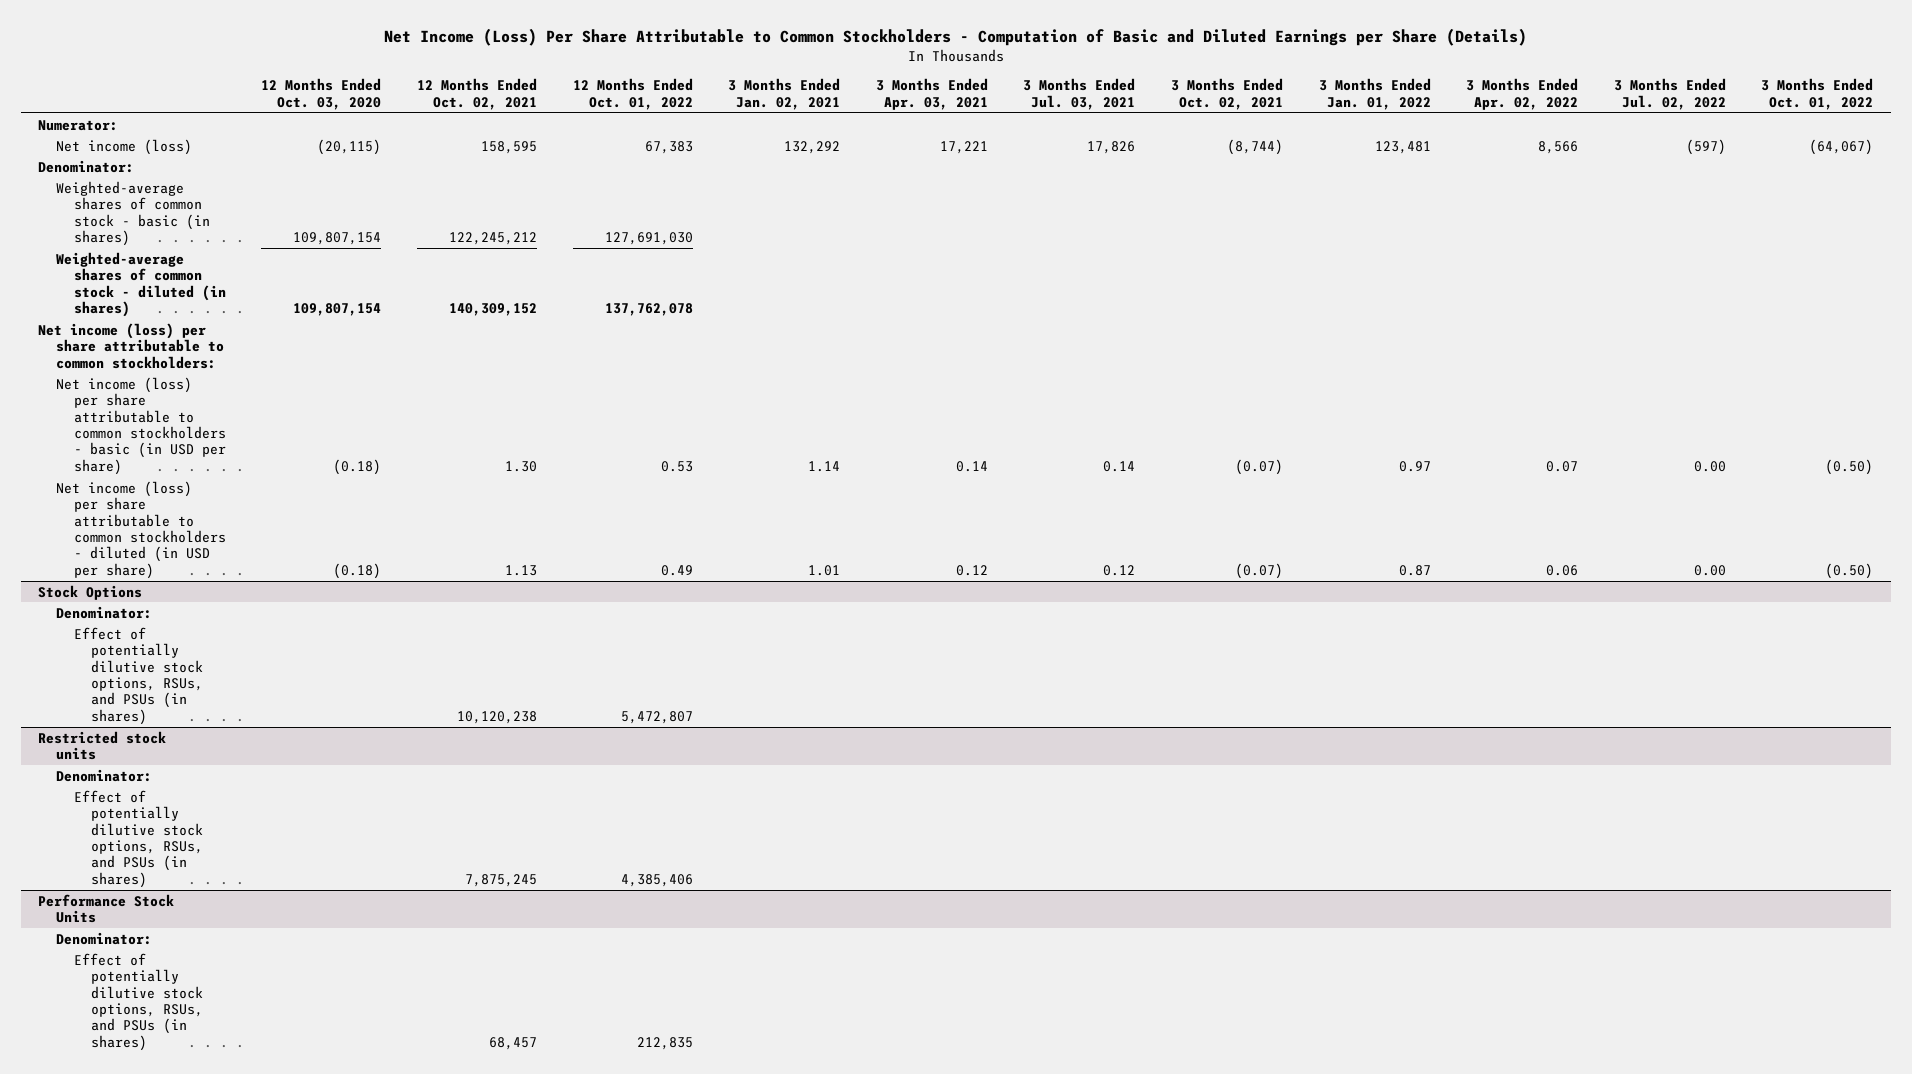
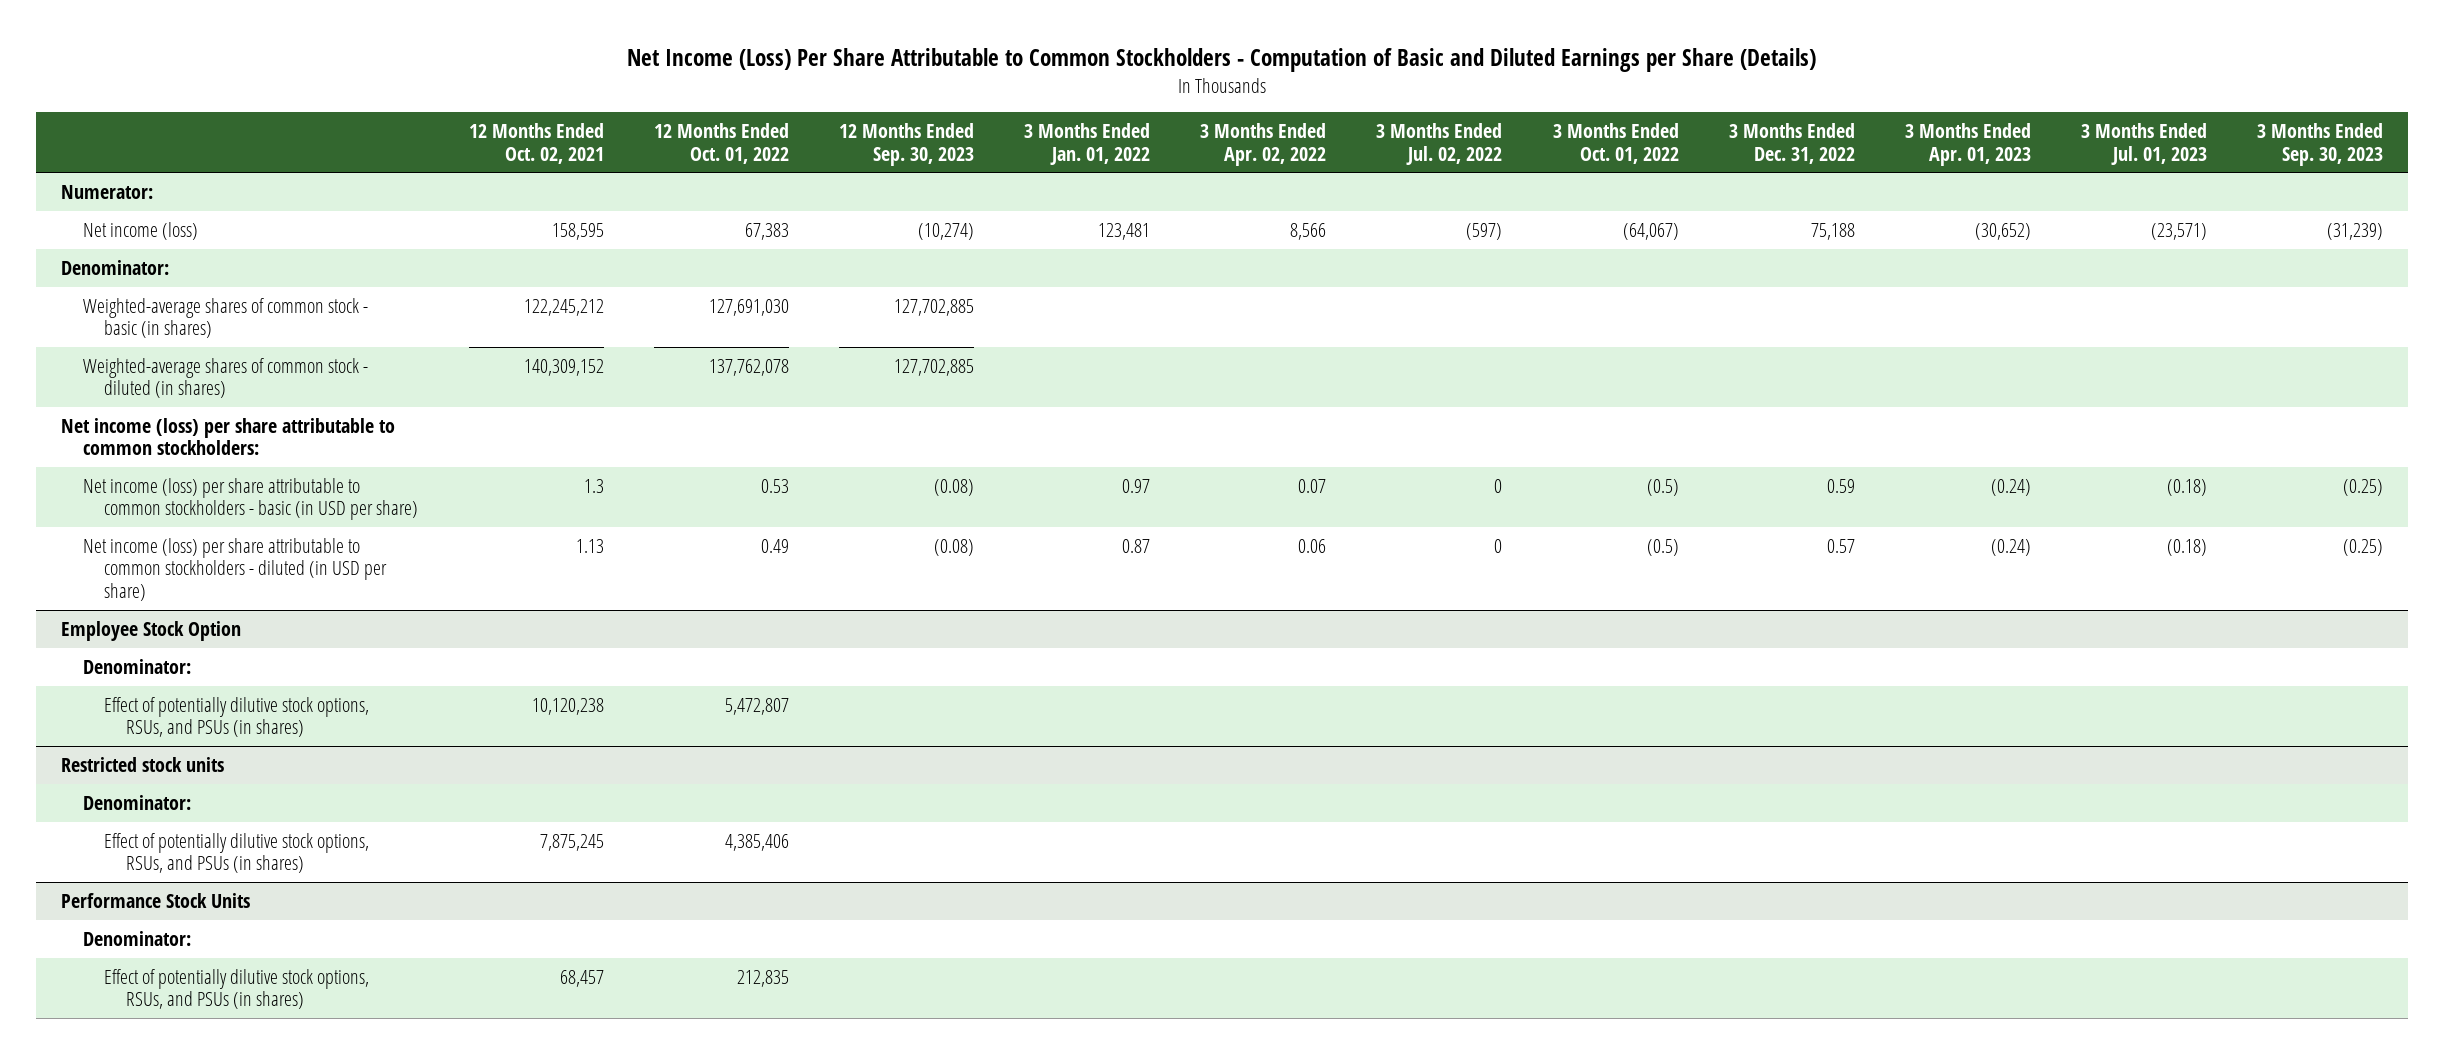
- | 12 Months Ended Oct. 03, 2020 | 12 Months Ended Oct. 02, 2021 | 12 Months Ended Oct. 01, 2022 | 3 Months Ended Jan. 02, 2021 | 3 Months Ended Apr. 03, 2021 | 3 Months Ended Jul. 03, 2021 | 3 Months Ended Oct. 02, 2021 | 3 Months Ended Jan. 01, 2022 | 3 Months Ended Apr. 02, 2022 | 3 Months Ended Jul. 02, 2022 | 3 Months Ended Oct. 01, 2022
+ | 12 Months Ended Oct. 02, 2021 | 12 Months Ended Oct. 01, 2022 | 12 Months Ended Sep. 30, 2023 | 3 Months Ended Jan. 01, 2022 | 3 Months Ended Apr. 02, 2022 | 3 Months Ended Jul. 02, 2022 | 3 Months Ended Oct. 01, 2022 | 3 Months Ended Dec. 31, 2022 | 3 Months Ended Apr. 01, 2023 | 3 Months Ended Jul. 01, 2023 | 3 Months Ended Sep. 30, 2023
- Net income (loss) per share attributable to common stockholders - basic (in USD per share) | (0.18) | 1.30 | 0.53 | 1.14 | 0.14 | 0.14 | (0.07) | 0.97 | 0.07 | 0.00 | (0.50)
- Net income (loss) per share attributable to common stockholders - diluted (in USD per share) | (0.18) | 1.13 | 0.49 | 1.01 | 0.12 | 0.12 | (0.07) | 0.87 | 0.06 | 0.00 | (0.50)
- Stock Options
+ Net income (loss) per share attributable to common stockholders - basic (in USD per share) | 1.3 | 0.53 | (0.08) | 0.97 | 0.07 | 0 | (0.5) | 0.59 | (0.24) | (0.18) | (0.25)
+ Net income (loss) per share attributable to common stockholders - diluted (in USD per share) | 1.13 | 0.49 | (0.08) | 0.87 | 0.06 | 0 | (0.5) | 0.57 | (0.24) | (0.18) | (0.25)
+ Employee Stock Option

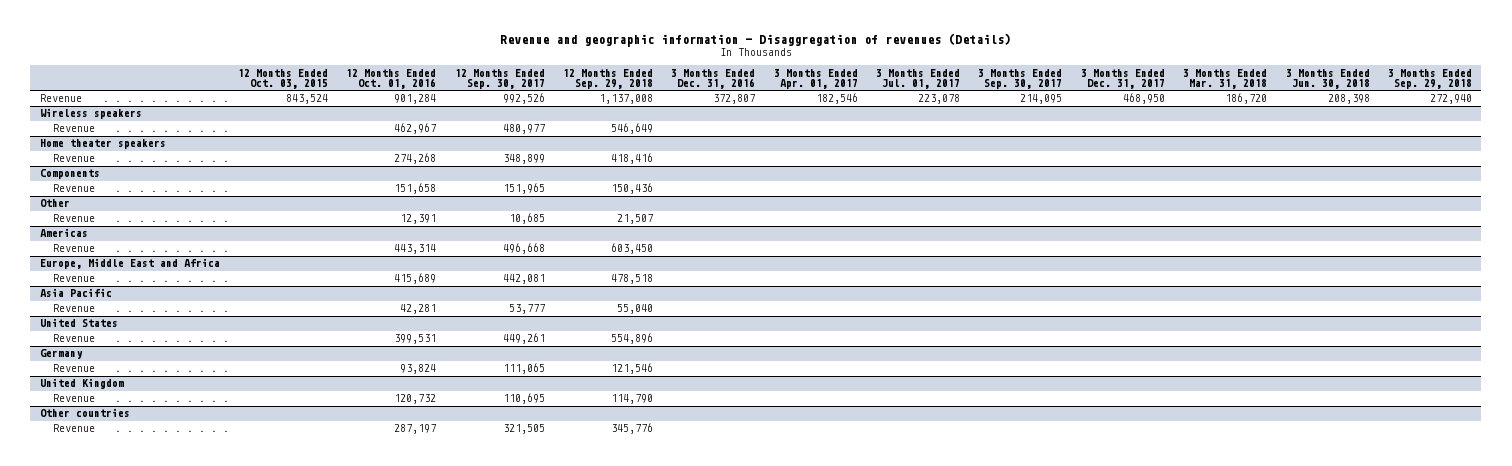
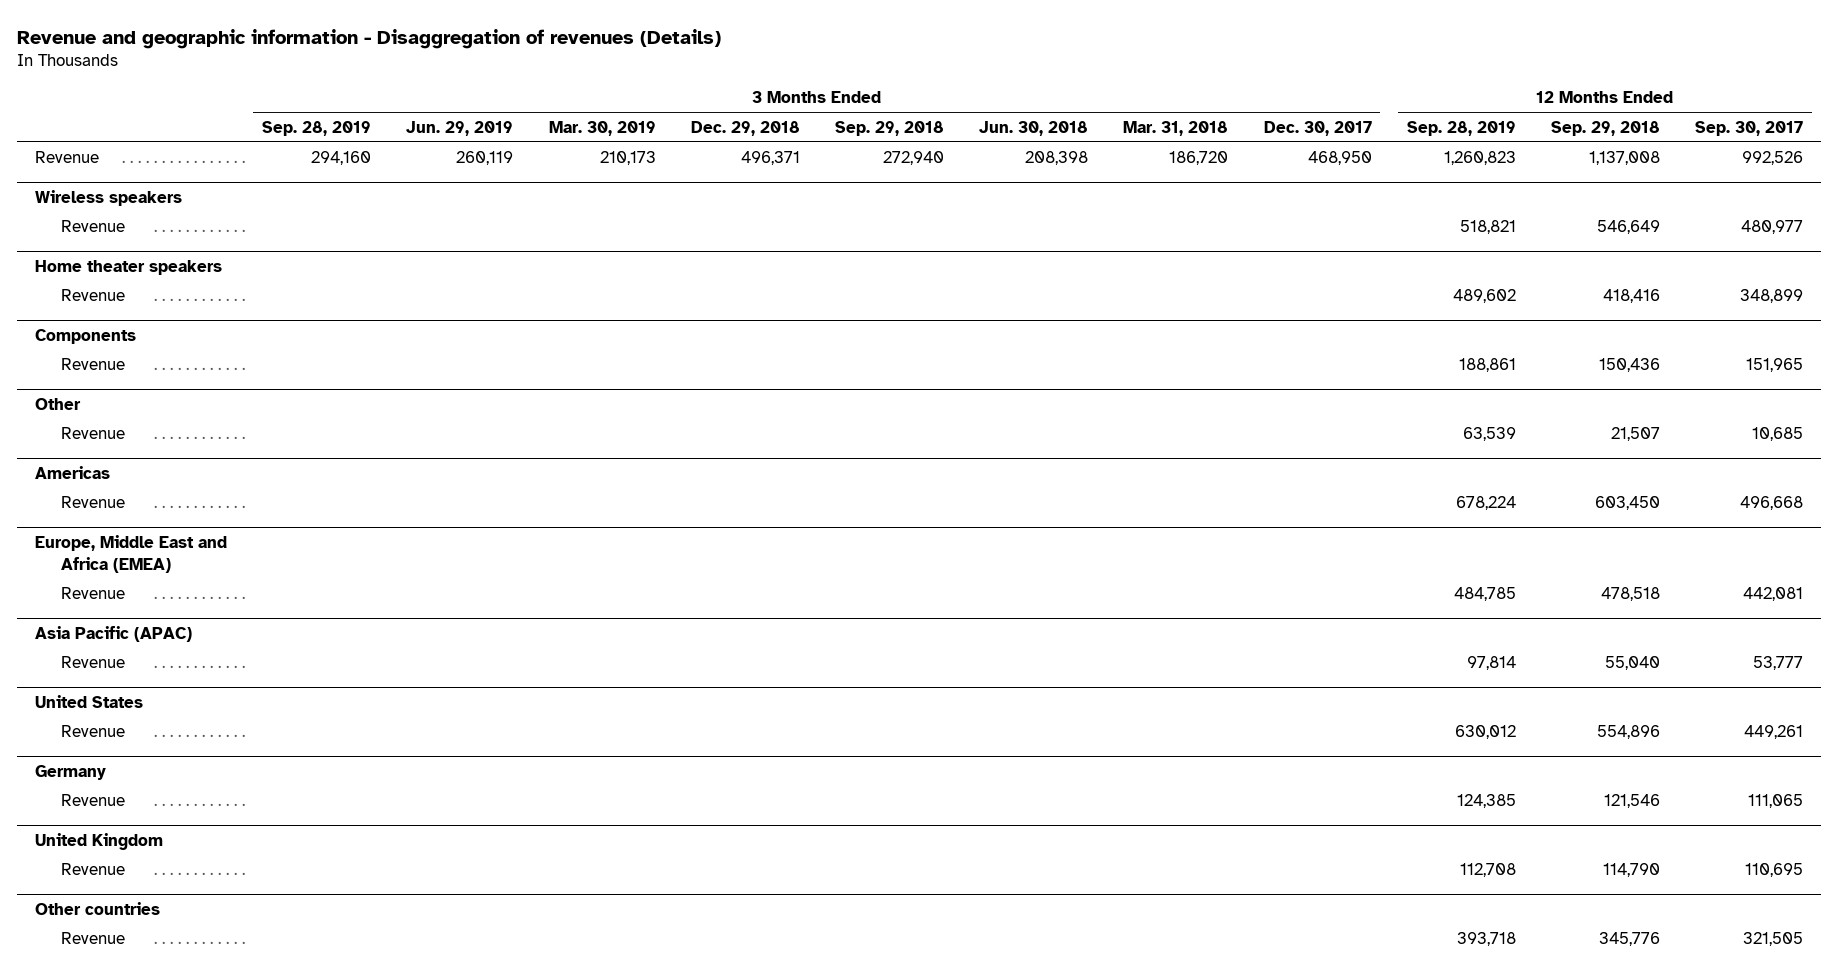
- | 12 Months Ended Oct. 03, 2015 | 12 Months Ended Oct. 01, 2016 | 12 Months Ended Sep. 30, 2017 | 12 Months Ended Sep. 29, 2018 | 3 Months Ended Dec. 31, 2016 | 3 Months Ended Apr. 01, 2017 | 3 Months Ended Jul. 01, 2017 | 3 Months Ended Sep. 30, 2017 | 3 Months Ended Dec. 31, 2017 | 3 Months Ended Mar. 31, 2018 | 3 Months Ended Jun. 30, 2018 | 3 Months Ended Sep. 29, 2018
+ | 3 Months Ended Sep. 28, 2019 | 3 Months Ended Jun. 29, 2019 | 3 Months Ended Mar. 30, 2019 | 3 Months Ended Dec. 29, 2018 | 3 Months Ended Sep. 29, 2018 | 3 Months Ended Jun. 30, 2018 | 3 Months Ended Mar. 31, 2018 | 3 Months Ended Dec. 30, 2017 | 12 Months Ended Sep. 28, 2019 | 12 Months Ended Sep. 29, 2018 | 12 Months Ended Sep. 30, 2017
- Europe, Middle East and Africa
+ Europe, Middle East and Africa (EMEA)
- Asia Pacific
+ Asia Pacific (APAC)

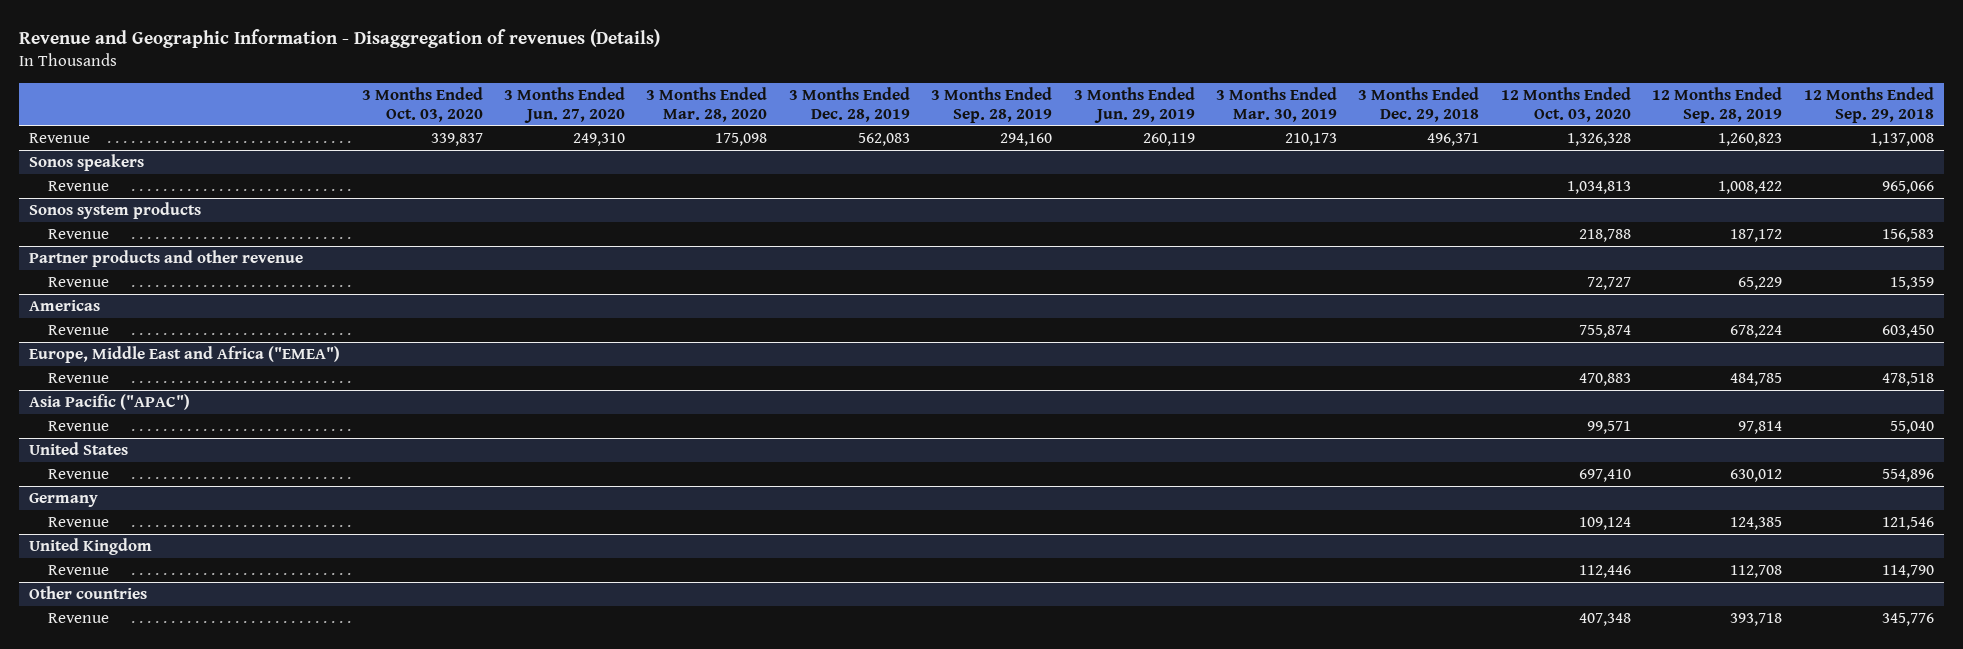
- Revenue and geographic information - Disaggregation of revenues (Details)
+ Revenue and Geographic Information - Disaggregation of revenues (Details)
- | 3 Months Ended Sep. 28, 2019 | 3 Months Ended Jun. 29, 2019 | 3 Months Ended Mar. 30, 2019 | 3 Months Ended Dec. 29, 2018 | 3 Months Ended Sep. 29, 2018 | 3 Months Ended Jun. 30, 2018 | 3 Months Ended Mar. 31, 2018 | 3 Months Ended Dec. 30, 2017 | 12 Months Ended Sep. 28, 2019 | 12 Months Ended Sep. 29, 2018 | 12 Months Ended Sep. 30, 2017
+ | 3 Months Ended Oct. 03, 2020 | 3 Months Ended Jun. 27, 2020 | 3 Months Ended Mar. 28, 2020 | 3 Months Ended Dec. 28, 2019 | 3 Months Ended Sep. 28, 2019 | 3 Months Ended Jun. 29, 2019 | 3 Months Ended Mar. 30, 2019 | 3 Months Ended Dec. 29, 2018 | 12 Months Ended Oct. 03, 2020 | 12 Months Ended Sep. 28, 2019 | 12 Months Ended Sep. 29, 2018
- Wireless speakers
- Revenue | | | | | | | | | 518,821 | 546,649 | 480,977
- Home theater speakers
- Revenue | | | | | | | | | 489,602 | 418,416 | 348,899
- Components
- Revenue | | | | | | | | | 188,861 | 150,436 | 151,965
- Other
- Revenue | | | | | | | | | 63,539 | 21,507 | 10,685
+ Sonos speakers
+ Revenue | | | | | | | | | 1,034,813 | 1,008,422 | 965,066
+ Sonos system products
+ Revenue | | | | | | | | | 218,788 | 187,172 | 156,583
+ Partner products and other revenue
+ Revenue | | | | | | | | | 72,727 | 65,229 | 15,359
- Europe, Middle East and Africa (EMEA)
+ Europe, Middle East and Africa ("EMEA")
- Asia Pacific (APAC)
+ Asia Pacific ("APAC")

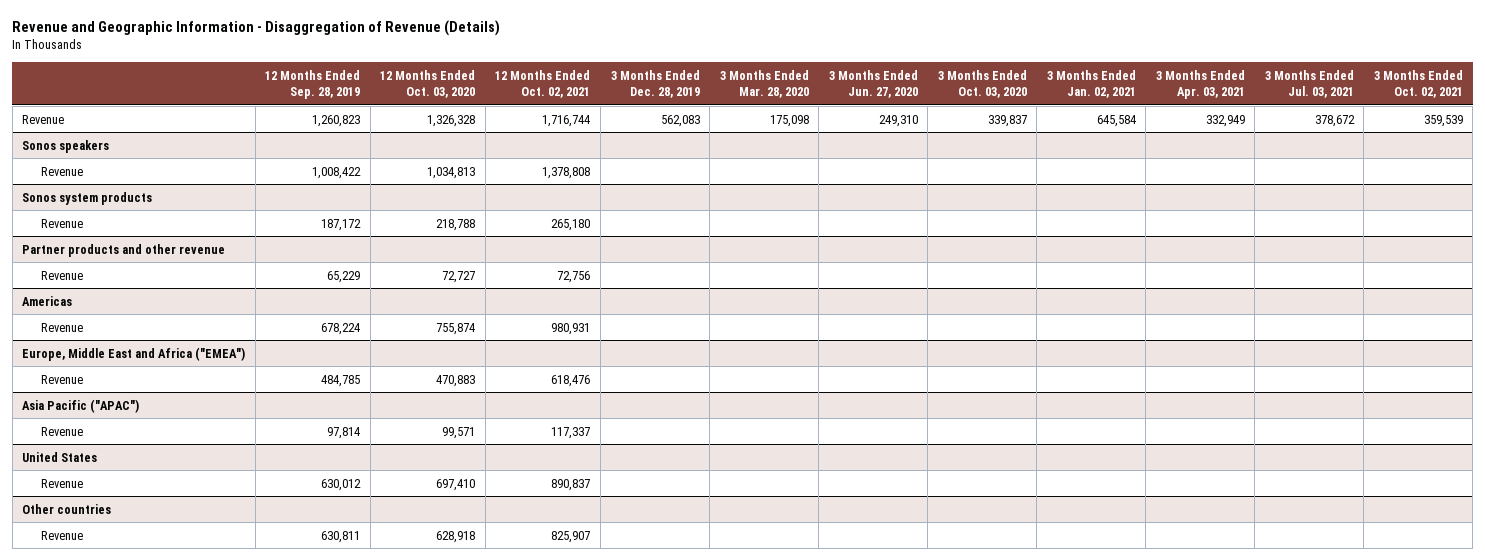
- Revenue and Geographic Information - Disaggregation of revenues (Details)
+ Revenue and Geographic Information - Disaggregation of Revenue (Details)
- | 3 Months Ended Oct. 03, 2020 | 3 Months Ended Jun. 27, 2020 | 3 Months Ended Mar. 28, 2020 | 3 Months Ended Dec. 28, 2019 | 3 Months Ended Sep. 28, 2019 | 3 Months Ended Jun. 29, 2019 | 3 Months Ended Mar. 30, 2019 | 3 Months Ended Dec. 29, 2018 | 12 Months Ended Oct. 03, 2020 | 12 Months Ended Sep. 28, 2019 | 12 Months Ended Sep. 29, 2018
+ | 12 Months Ended Sep. 28, 2019 | 12 Months Ended Oct. 03, 2020 | 12 Months Ended Oct. 02, 2021 | 3 Months Ended Dec. 28, 2019 | 3 Months Ended Mar. 28, 2020 | 3 Months Ended Jun. 27, 2020 | 3 Months Ended Oct. 03, 2020 | 3 Months Ended Jan. 02, 2021 | 3 Months Ended Apr. 03, 2021 | 3 Months Ended Jul. 03, 2021 | 3 Months Ended Oct. 02, 2021
- Germany
- Revenue | | | | | | | | | 109,124 | 124,385 | 121,546
- United Kingdom
- Revenue | | | | | | | | | 112,446 | 112,708 | 114,790
@ Other countries
- Revenue | | | | | | | | | 407,348 | 393,718 | 345,776
+ Revenue | 630,811 | 628,918 | 825,907 | | | | | | | |

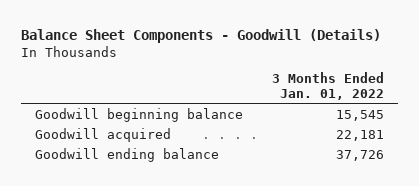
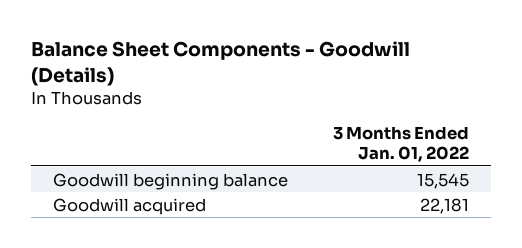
- Goodwill ending balance | 37,726

